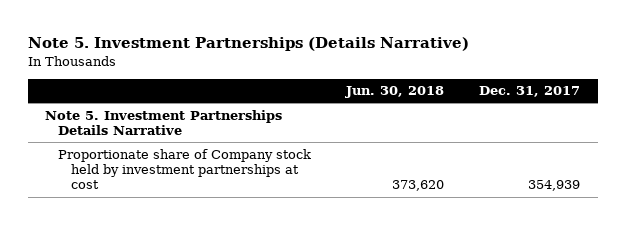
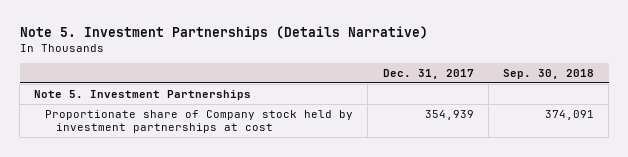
- | Jun. 30, 2018 | Dec. 31, 2017
+ | Dec. 31, 2017 | Sep. 30, 2018
- Note 5. Investment Partnerships Details Narrative
+ Note 5. Investment Partnerships

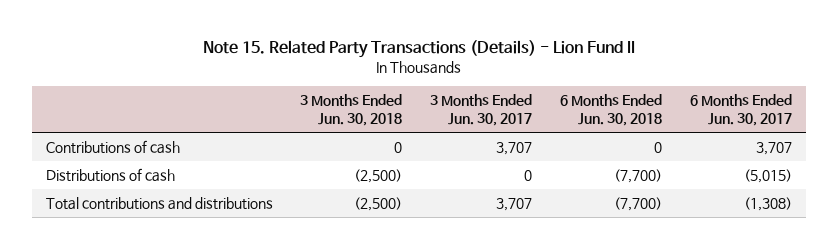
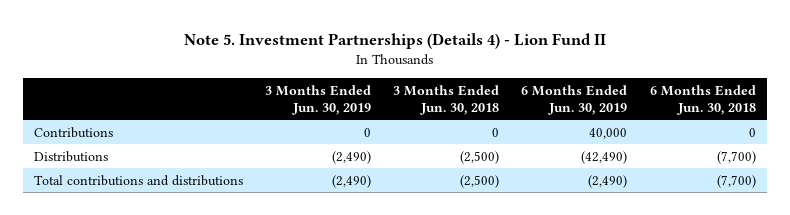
- Note 15. Related Party Transactions (Details) - Lion Fund II
+ Note 5. Investment Partnerships (Details 4) - Lion Fund II
- | 3 Months Ended Jun. 30, 2018 | 3 Months Ended Jun. 30, 2017 | 6 Months Ended Jun. 30, 2018 | 6 Months Ended Jun. 30, 2017
+ | 3 Months Ended Jun. 30, 2019 | 3 Months Ended Jun. 30, 2018 | 6 Months Ended Jun. 30, 2019 | 6 Months Ended Jun. 30, 2018
- Contributions of cash | 0 | 3,707 | 0 | 3,707
- Distributions of cash | (2,500) | 0 | (7,700) | (5,015)
+ Contributions | 0 | 0 | 40,000 | 0
+ Distributions | (2,490) | (2,500) | (42,490) | (7,700)

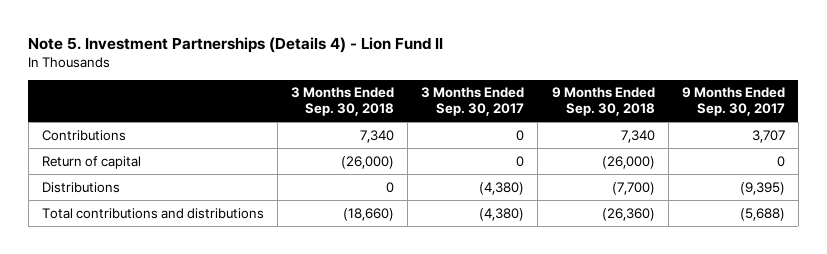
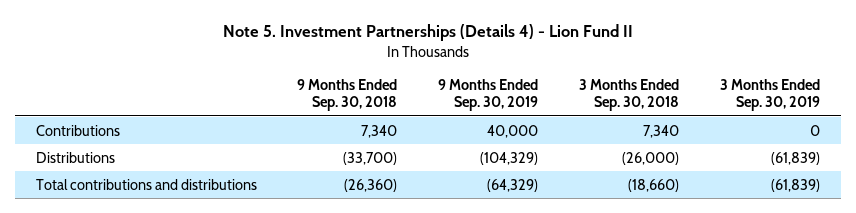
- | 3 Months Ended Sep. 30, 2018 | 3 Months Ended Sep. 30, 2017 | 9 Months Ended Sep. 30, 2018 | 9 Months Ended Sep. 30, 2017
+ | 9 Months Ended Sep. 30, 2018 | 9 Months Ended Sep. 30, 2019 | 3 Months Ended Sep. 30, 2018 | 3 Months Ended Sep. 30, 2019
- Return of capital | (26,000) | 0 | (26,000) | 0
- Distributions | 0 | (4,380) | (7,700) | (9,395)
+ Distributions | (33,700) | (104,329) | (26,000) | (61,839)

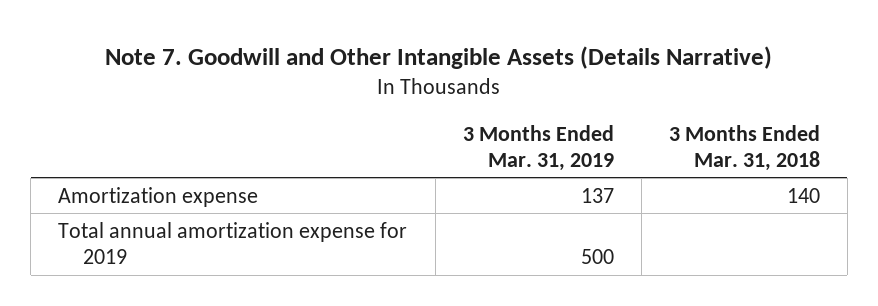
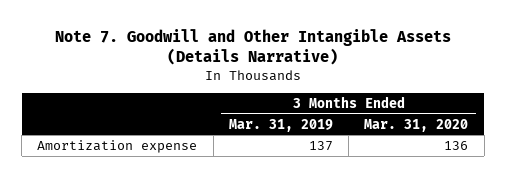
- | 3 Months Ended Mar. 31, 2019 | 3 Months Ended Mar. 31, 2018
+ | 3 Months Ended Mar. 31, 2019 | 3 Months Ended Mar. 31, 2020
- Total annual amortization expense for 2019 | 500 |

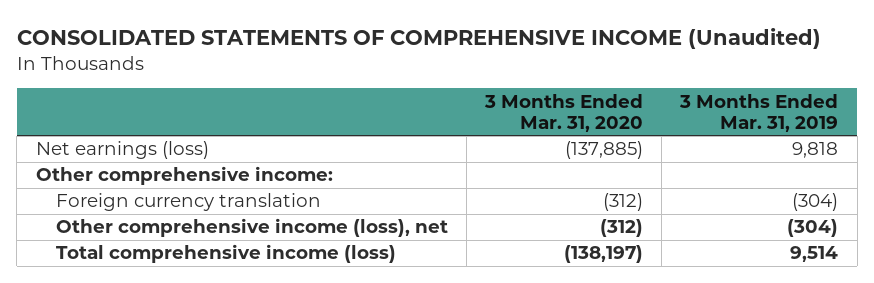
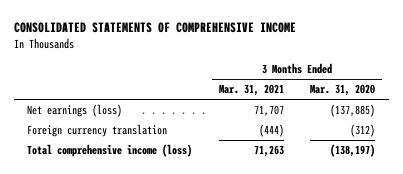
- CONSOLIDATED STATEMENTS OF COMPREHENSIVE INCOME (Unaudited)
+ CONSOLIDATED STATEMENTS OF COMPREHENSIVE INCOME
- | 3 Months Ended Mar. 31, 2020 | 3 Months Ended Mar. 31, 2019
+ | 3 Months Ended Mar. 31, 2021 | 3 Months Ended Mar. 31, 2020
- Other comprehensive income:
- Other comprehensive income (loss), net | (312) | (304)

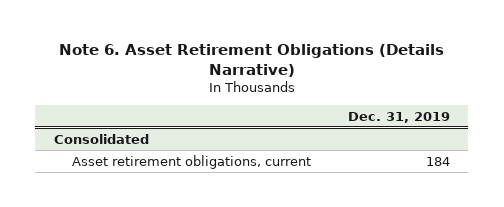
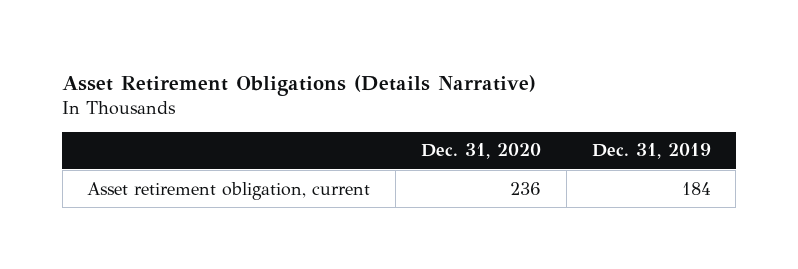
- Note 6. Asset Retirement Obligations (Details Narrative)
+ Asset Retirement Obligations (Details Narrative)
- | Dec. 31, 2019
+ | Dec. 31, 2020 | Dec. 31, 2019
- Consolidated
- Asset retirement obligations, current | 184
+ Asset retirement obligation, current | 236 | 184

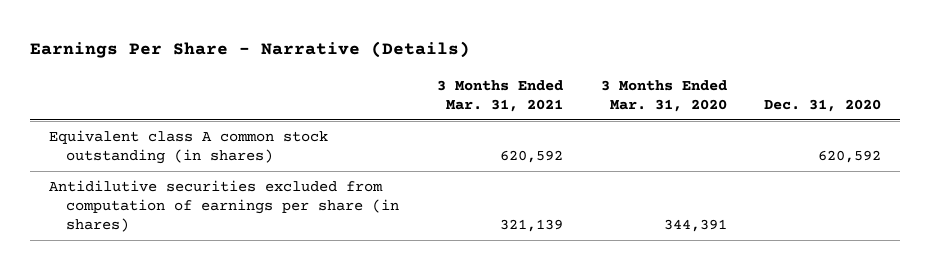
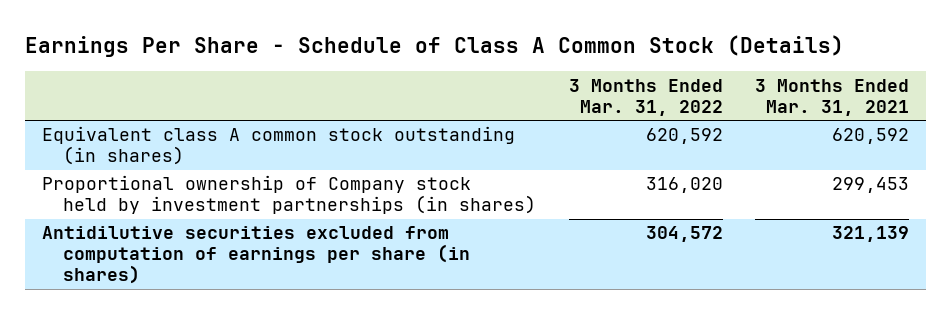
- Earnings Per Share - Narrative (Details)
+ Earnings Per Share - Schedule of Class A Common Stock (Details)
- | 3 Months Ended Mar. 31, 2021 | 3 Months Ended Mar. 31, 2020 | Dec. 31, 2020
+ | 3 Months Ended Mar. 31, 2022 | 3 Months Ended Mar. 31, 2021
+ Proportional ownership of Company stock held by investment partnerships (in shares) | 316,020 | 299,453

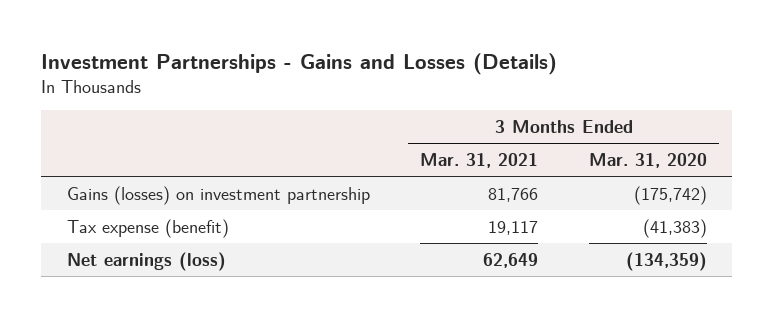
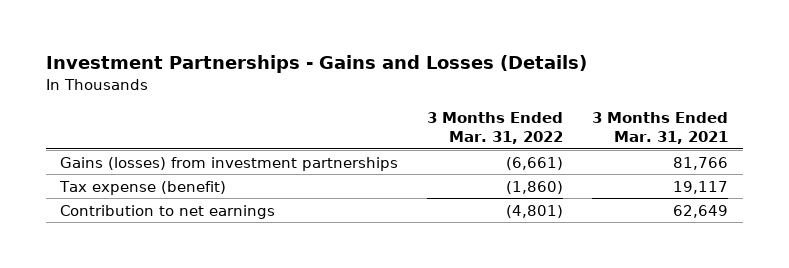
- | 3 Months Ended Mar. 31, 2021 | 3 Months Ended Mar. 31, 2020
+ | 3 Months Ended Mar. 31, 2022 | 3 Months Ended Mar. 31, 2021
- Gains (losses) on investment partnership | 81,766 | (175,742)
+ Gains (losses) from investment partnerships | (6,661) | 81,766
- Net earnings (loss) | 62,649 | (134,359)
+ Contribution to net earnings | (4,801) | 62,649

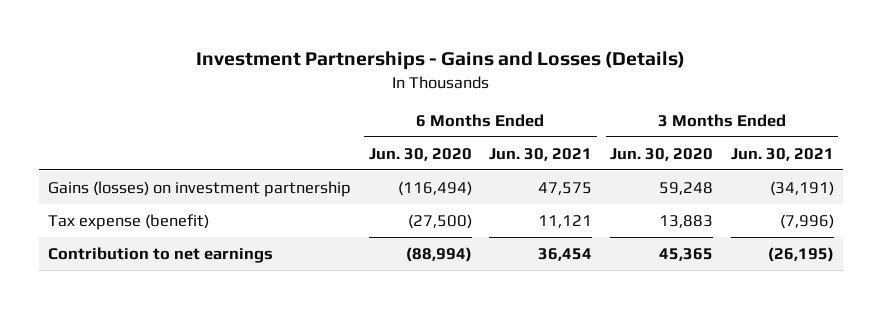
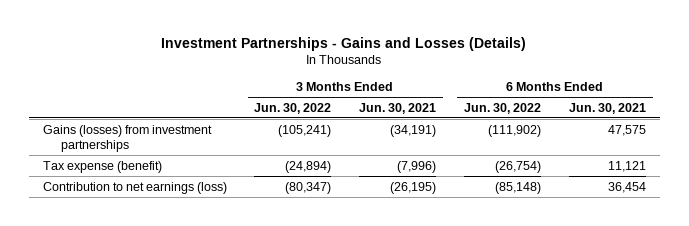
- | 6 Months Ended Jun. 30, 2020 | 6 Months Ended Jun. 30, 2021 | 3 Months Ended Jun. 30, 2020 | 3 Months Ended Jun. 30, 2021
+ | 3 Months Ended Jun. 30, 2022 | 3 Months Ended Jun. 30, 2021 | 6 Months Ended Jun. 30, 2022 | 6 Months Ended Jun. 30, 2021
- Gains (losses) on investment partnership | (116,494) | 47,575 | 59,248 | (34,191)
+ Gains (losses) from investment partnerships | (105,241) | (34,191) | (111,902) | 47,575
- Contribution to net earnings | (88,994) | 36,454 | 45,365 | (26,195)
+ Contribution to net earnings (loss) | (80,347) | (26,195) | (85,148) | 36,454

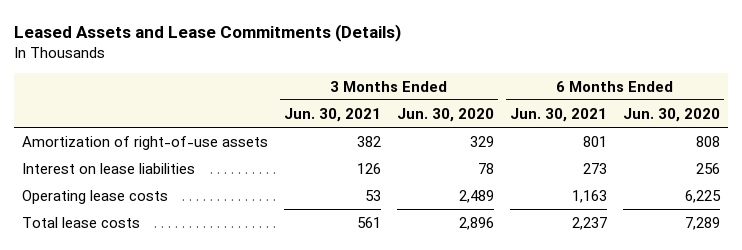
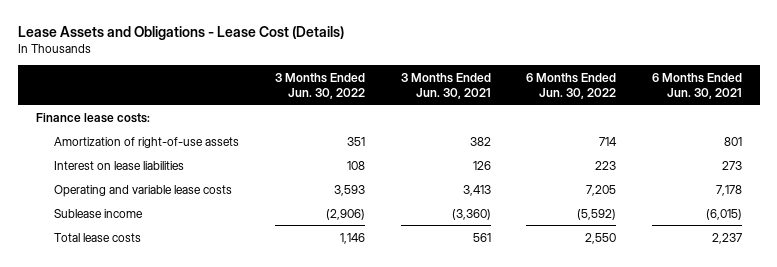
- Leased Assets and Lease Commitments (Details)
+ Lease Assets and Obligations - Lease Cost (Details)
- | 3 Months Ended Jun. 30, 2021 | 3 Months Ended Jun. 30, 2020 | 6 Months Ended Jun. 30, 2021 | 6 Months Ended Jun. 30, 2020
+ | 3 Months Ended Jun. 30, 2022 | 3 Months Ended Jun. 30, 2021 | 6 Months Ended Jun. 30, 2022 | 6 Months Ended Jun. 30, 2021
+ Finance lease costs:
- Operating lease costs | 53 | 2,489 | 1,163 | 6,225
+ Operating and variable lease costs | 3,593 | 3,413 | 7,205 | 7,178
+ Sublease income | (2,906) | (3,360) | (5,592) | (6,015)

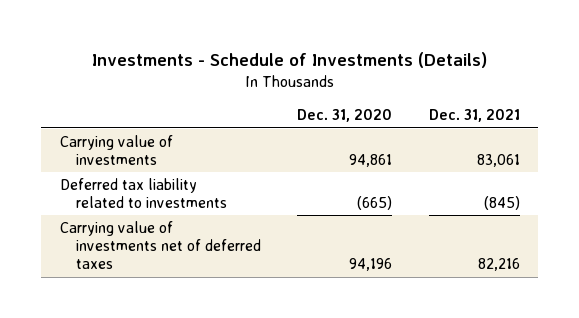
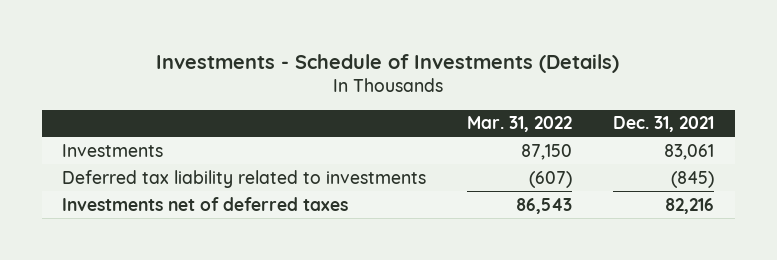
- | Dec. 31, 2020 | Dec. 31, 2021
+ | Mar. 31, 2022 | Dec. 31, 2021
- Carrying value of investments | 94,861 | 83,061
+ Investments | 87,150 | 83,061
- Carrying value of investments net of deferred taxes | 94,196 | 82,216
+ Investments net of deferred taxes | 86,543 | 82,216

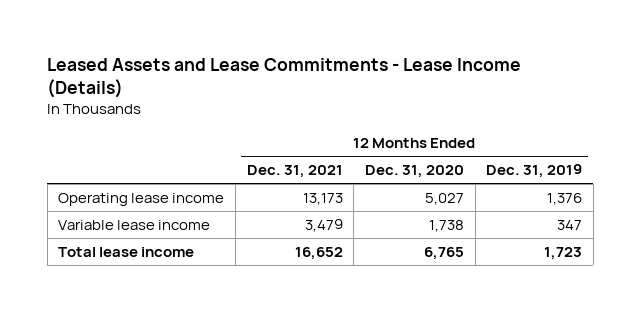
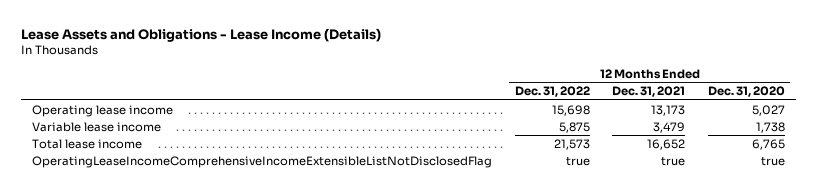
- Leased Assets and Lease Commitments - Lease Income (Details)
+ Lease Assets and Obligations - Lease Income (Details)
- | 12 Months Ended Dec. 31, 2021 | 12 Months Ended Dec. 31, 2020 | 12 Months Ended Dec. 31, 2019
+ | 12 Months Ended Dec. 31, 2022 | 12 Months Ended Dec. 31, 2021 | 12 Months Ended Dec. 31, 2020
+ OperatingLeaseIncomeComprehensiveIncomeExtensibleListNotDisclosedFlag | true | true | true

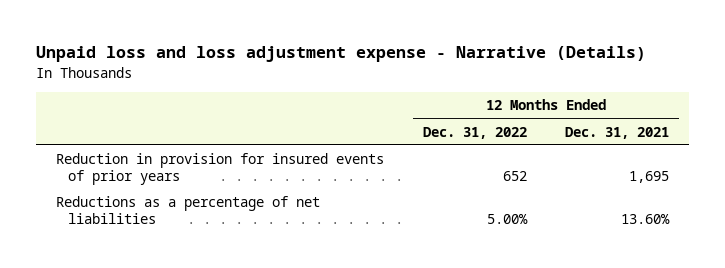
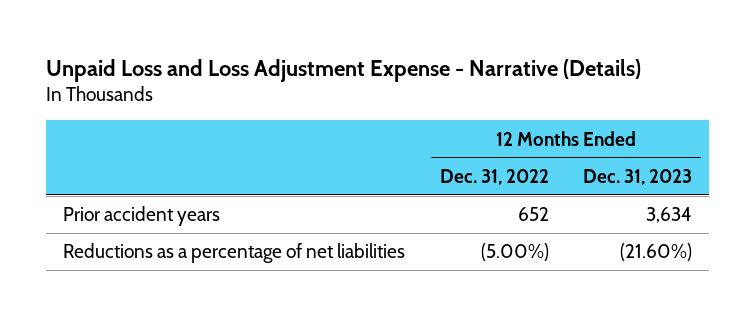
- Unpaid loss and loss adjustment expense - Narrative (Details)
+ Unpaid Loss and Loss Adjustment Expense - Narrative (Details)
- | 12 Months Ended Dec. 31, 2022 | 12 Months Ended Dec. 31, 2021
+ | 12 Months Ended Dec. 31, 2022 | 12 Months Ended Dec. 31, 2023
- Reduction in provision for insured events of prior years | 652 | 1,695
- Reductions as a percentage of net liabilities | 5.00% | 13.60%
+ Prior accident years | 652 | 3,634
+ Reductions as a percentage of net liabilities | (5.00%) | (21.60%)

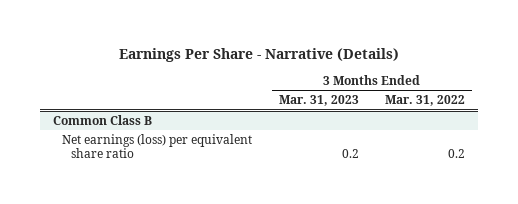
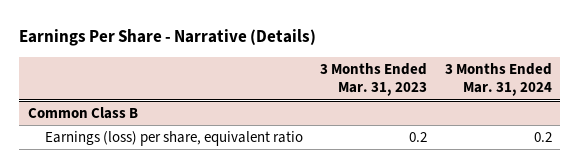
- | 3 Months Ended Mar. 31, 2023 | 3 Months Ended Mar. 31, 2022
+ | 3 Months Ended Mar. 31, 2023 | 3 Months Ended Mar. 31, 2024
@ Common Class B
- Net earnings (loss) per equivalent share ratio | 0.2 | 0.2
+ Earnings (loss) per share, equivalent ratio | 0.2 | 0.2

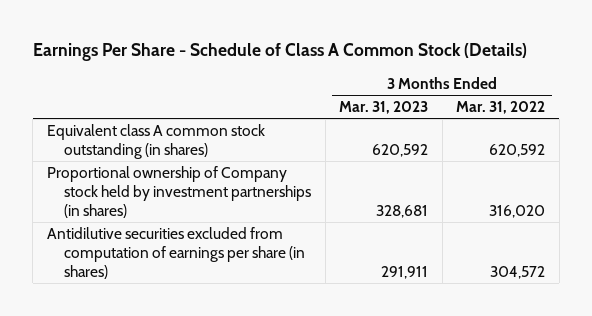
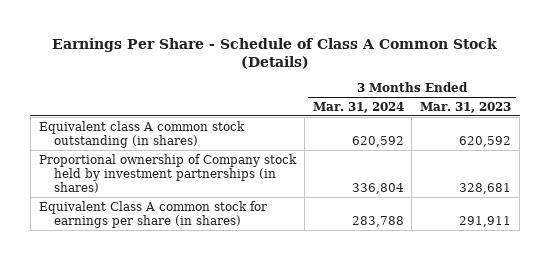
- | 3 Months Ended Mar. 31, 2023 | 3 Months Ended Mar. 31, 2022
+ | 3 Months Ended Mar. 31, 2024 | 3 Months Ended Mar. 31, 2023
- Antidilutive securities excluded from computation of earnings per share (in shares) | 291,911 | 304,572
+ Equivalent Class A common stock for earnings per share (in shares) | 283,788 | 291,911

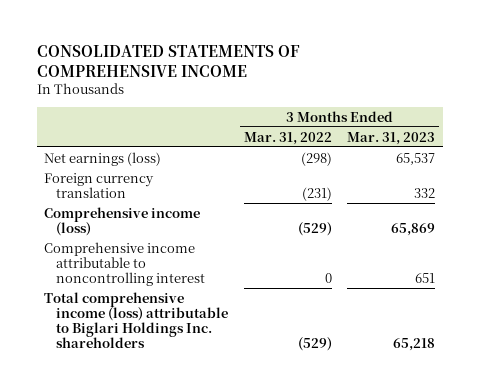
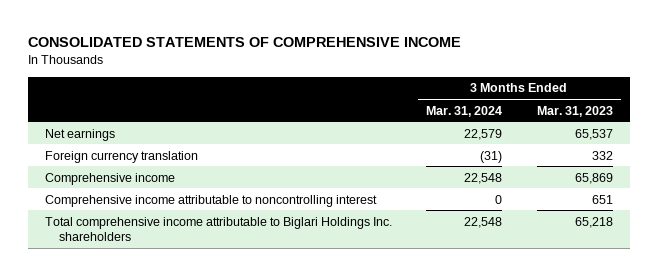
- | 3 Months Ended Mar. 31, 2022 | 3 Months Ended Mar. 31, 2023
+ | 3 Months Ended Mar. 31, 2024 | 3 Months Ended Mar. 31, 2023
- Net earnings (loss) | (298) | 65,537
+ Net earnings | 22,579 | 65,537
- Comprehensive income (loss) | (529) | 65,869
+ Comprehensive income | 22,548 | 65,869
- Total comprehensive income (loss) attributable to Biglari Holdings Inc. shareholders | (529) | 65,218
+ Total comprehensive income attributable to Biglari Holdings Inc. shareholders | 22,548 | 65,218

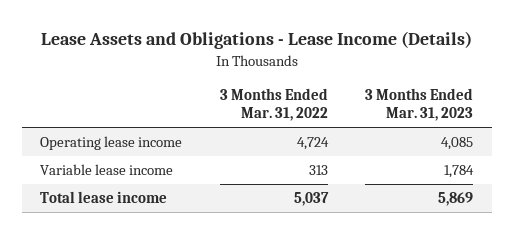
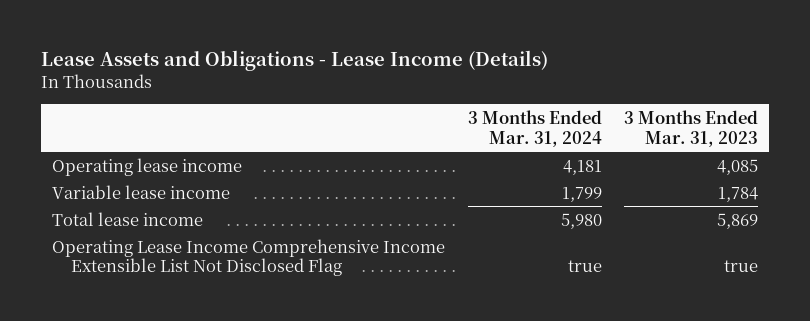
- | 3 Months Ended Mar. 31, 2022 | 3 Months Ended Mar. 31, 2023
+ | 3 Months Ended Mar. 31, 2024 | 3 Months Ended Mar. 31, 2023
+ Operating Lease Income Comprehensive Income Extensible List Not Disclosed Flag | true | true

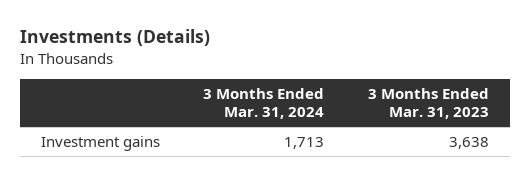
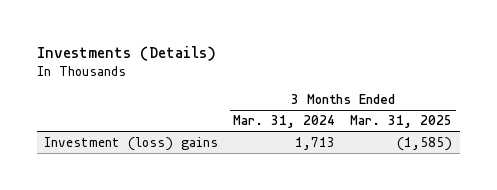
- | 3 Months Ended Mar. 31, 2024 | 3 Months Ended Mar. 31, 2023
+ | 3 Months Ended Mar. 31, 2024 | 3 Months Ended Mar. 31, 2025
- Investment gains | 1,713 | 3,638
+ Investment (loss) gains | 1,713 | (1,585)

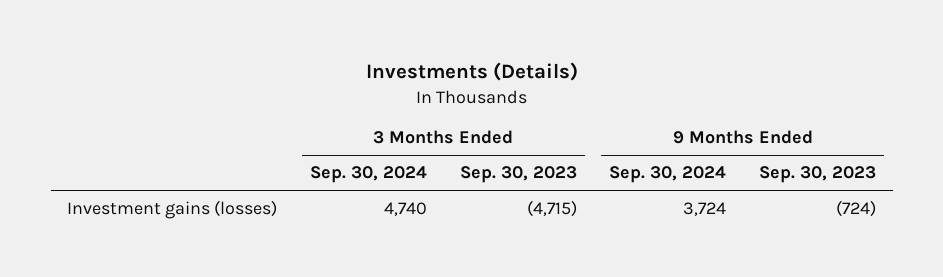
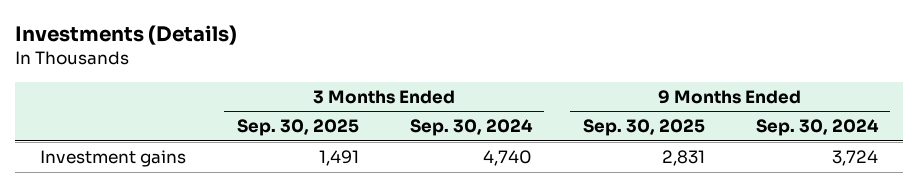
- | 3 Months Ended Sep. 30, 2024 | 3 Months Ended Sep. 30, 2023 | 9 Months Ended Sep. 30, 2024 | 9 Months Ended Sep. 30, 2023
+ | 3 Months Ended Sep. 30, 2025 | 3 Months Ended Sep. 30, 2024 | 9 Months Ended Sep. 30, 2025 | 9 Months Ended Sep. 30, 2024
- Investment gains (losses) | 4,740 | (4,715) | 3,724 | (724)
+ Investment gains | 1,491 | 4,740 | 2,831 | 3,724

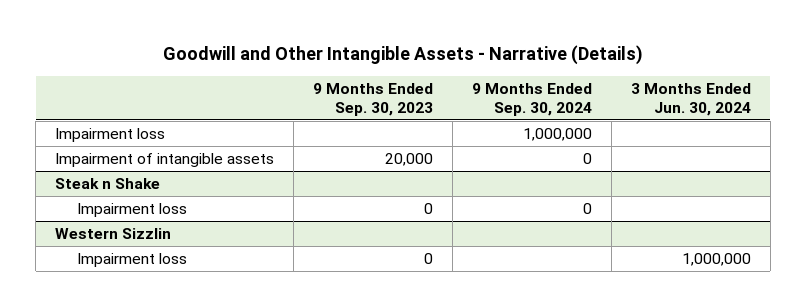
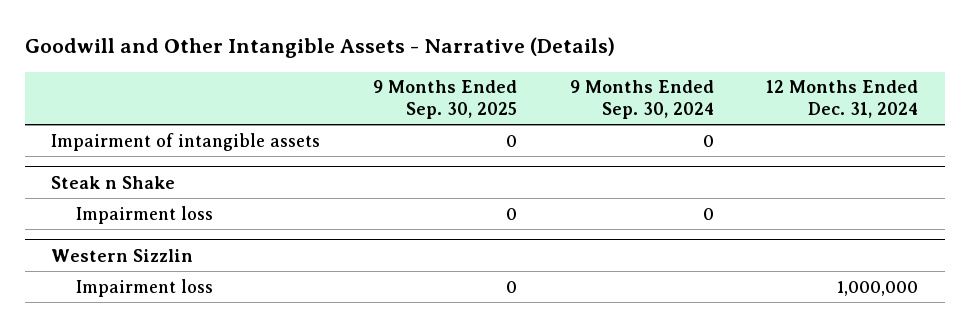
- | 9 Months Ended Sep. 30, 2023 | 9 Months Ended Sep. 30, 2024 | 3 Months Ended Jun. 30, 2024
+ | 9 Months Ended Sep. 30, 2025 | 9 Months Ended Sep. 30, 2024 | 12 Months Ended Dec. 31, 2024
- Impairment loss | | 1,000,000 |

